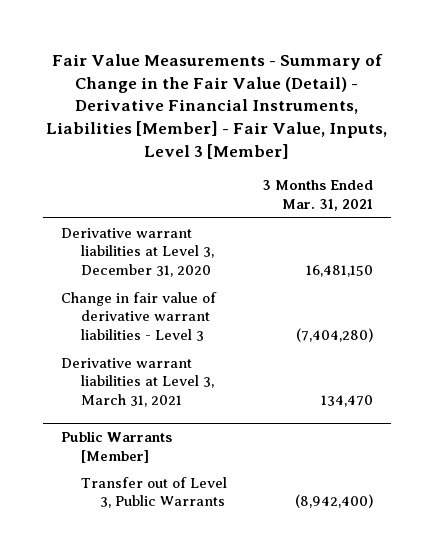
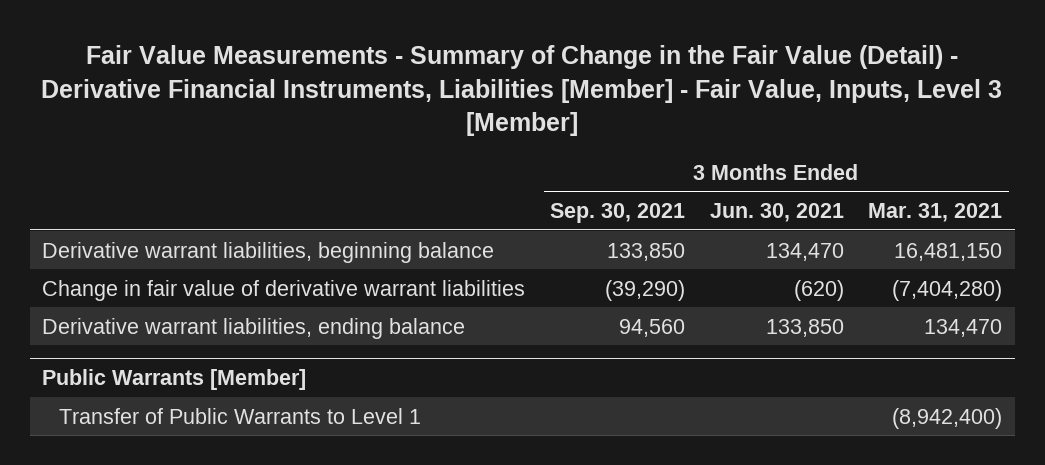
- | 3 Months Ended Mar. 31, 2021
+ | 3 Months Ended Sep. 30, 2021 | 3 Months Ended Jun. 30, 2021 | 3 Months Ended Mar. 31, 2021
- Derivative warrant liabilities at Level 3, December 31, 2020 | 16,481,150
- Change in fair value of derivative warrant liabilities - Level 3 | (7,404,280)
- Derivative warrant liabilities at Level 3, March 31, 2021 | 134,470
+ Derivative warrant liabilities, beginning balance | 133,850 | 134,470 | 16,481,150
+ Change in fair value of derivative warrant liabilities | (39,290) | (620) | (7,404,280)
+ Derivative warrant liabilities, ending balance | 94,560 | 133,850 | 134,470
@ Public Warrants [Member]
- Transfer out of Level 3, Public Warrants | (8,942,400)
+ Transfer of Public Warrants to Level 1 | | | (8,942,400)

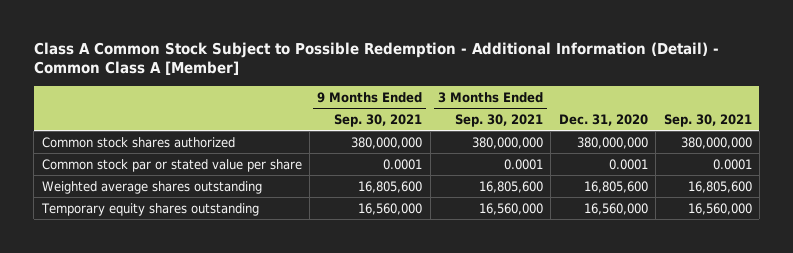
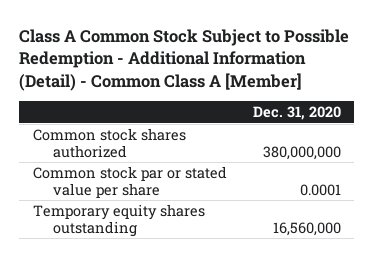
- | 9 Months Ended Sep. 30, 2021 | 3 Months Ended Sep. 30, 2021 | Dec. 31, 2020 | Sep. 30, 2021
+ | Dec. 31, 2020
- Weighted average shares outstanding | 16,805,600 | 16,805,600 | 16,805,600 | 16,805,600

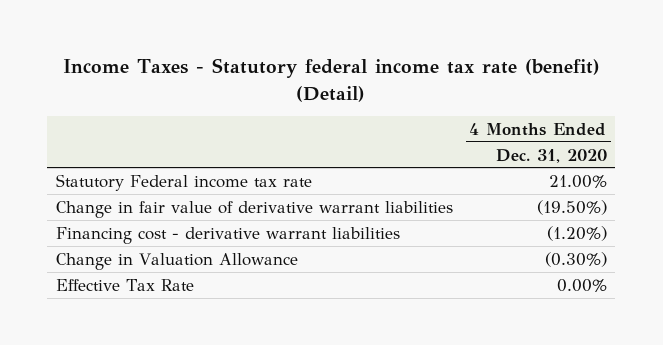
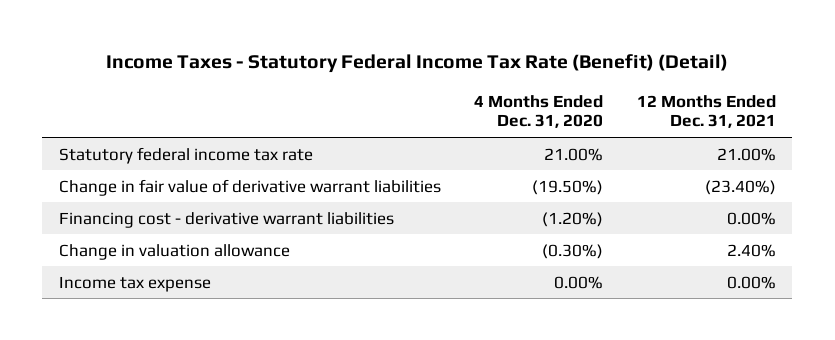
- Income Taxes - Statutory federal income tax rate (benefit) (Detail)
+ Income Taxes - Statutory Federal Income Tax Rate (Benefit) (Detail)
- | 4 Months Ended Dec. 31, 2020
+ | 4 Months Ended Dec. 31, 2020 | 12 Months Ended Dec. 31, 2021
- Statutory Federal income tax rate | 21.00%
+ Statutory federal income tax rate | 21.00% | 21.00%
- Change in Valuation Allowance | (0.30%)
- Effective Tax Rate | 0.00%
+ Change in valuation allowance | (0.30%) | 2.40%
+ Income tax expense | 0.00% | 0.00%

